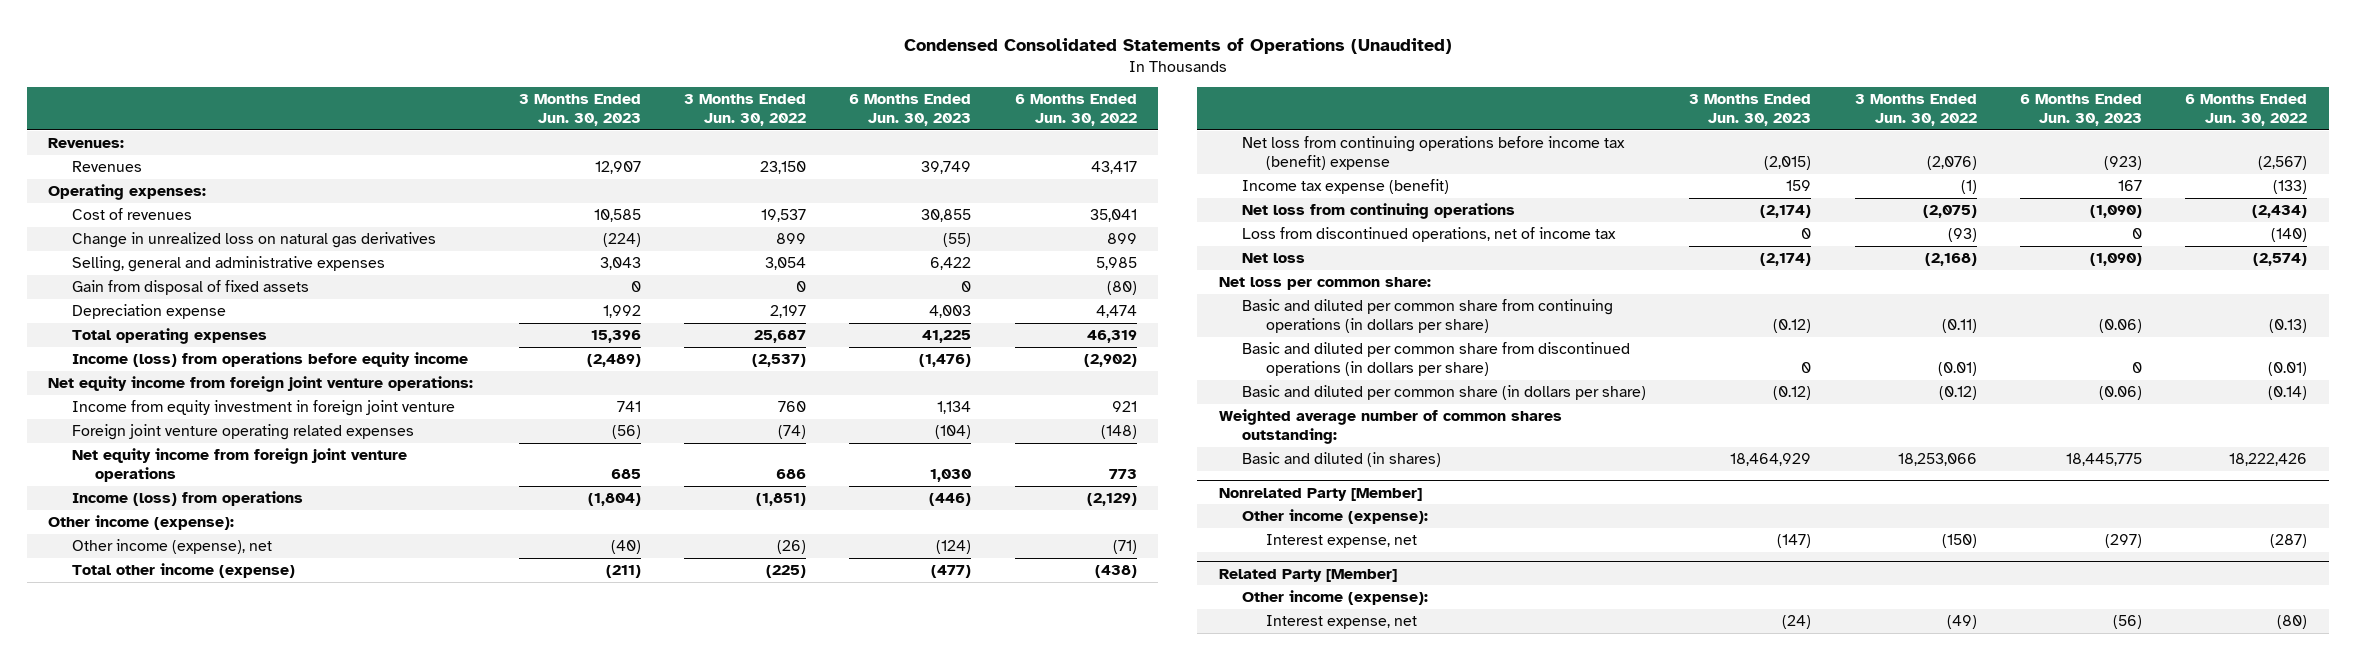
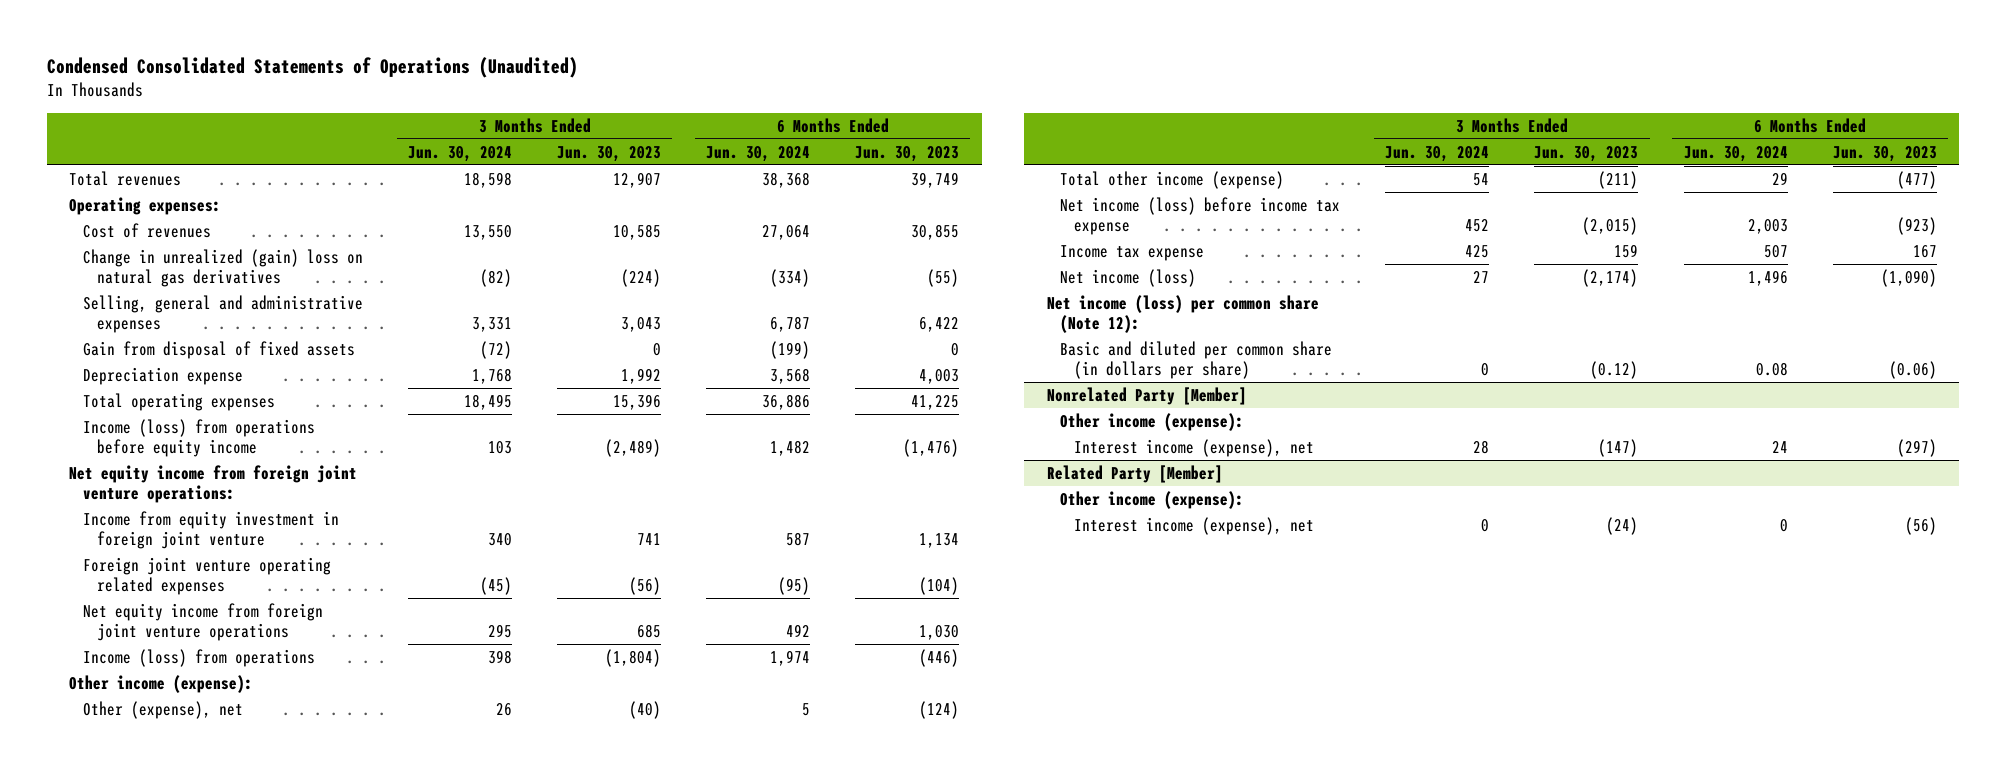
- | 3 Months Ended Jun. 30, 2023 | 3 Months Ended Jun. 30, 2022 | 6 Months Ended Jun. 30, 2023 | 6 Months Ended Jun. 30, 2022
+ | 3 Months Ended Jun. 30, 2024 | 3 Months Ended Jun. 30, 2023 | 6 Months Ended Jun. 30, 2024 | 6 Months Ended Jun. 30, 2023
- Revenues:
- Revenues | 12,907 | 23,150 | 39,749 | 43,417
+ Total revenues | 18,598 | 12,907 | 38,368 | 39,749
- Change in unrealized loss on natural gas derivatives | (224) | 899 | (55) | 899
+ Change in unrealized (gain) loss on natural gas derivatives | (82) | (224) | (334) | (55)
- Other income (expense), net | (40) | (26) | (124) | (71)
+ Other (expense), net | 26 | (40) | 5 | (124)
- Net loss from continuing operations before income tax (benefit) expense | (2,015) | (2,076) | (923) | (2,567)
- Income tax expense (benefit) | 159 | (1) | 167 | (133)
- Net loss from continuing operations | (2,174) | (2,075) | (1,090) | (2,434)
- Loss from discontinued operations, net of income tax | 0 | (93) | 0 | (140)
- Net loss | (2,174) | (2,168) | (1,090) | (2,574)
- Net loss per common share:
- Basic and diluted per common share from continuing operations (in dollars per share) | (0.12) | (0.11) | (0.06) | (0.13)
- Basic and diluted per common share from discontinued operations (in dollars per share) | 0 | (0.01) | 0 | (0.01)
+ Net income (loss) before income tax expense | 452 | (2,015) | 2,003 | (923)
+ Income tax expense | 425 | 159 | 507 | 167
+ Net income (loss) | 27 | (2,174) | 1,496 | (1,090)
+ Net income (loss) per common share (Note 12):
- Weighted average number of common shares outstanding:
- Basic and diluted (in shares) | 18,464,929 | 18,253,066 | 18,445,775 | 18,222,426
@ Nonrelated Party [Member]
- Interest expense, net | (147) | (150) | (297) | (287)
+ Interest income (expense), net | 28 | (147) | 24 | (297)
@ Related Party [Member]
- Interest expense, net | (24) | (49) | (56) | (80)
+ Interest income (expense), net | 0 | (24) | 0 | (56)

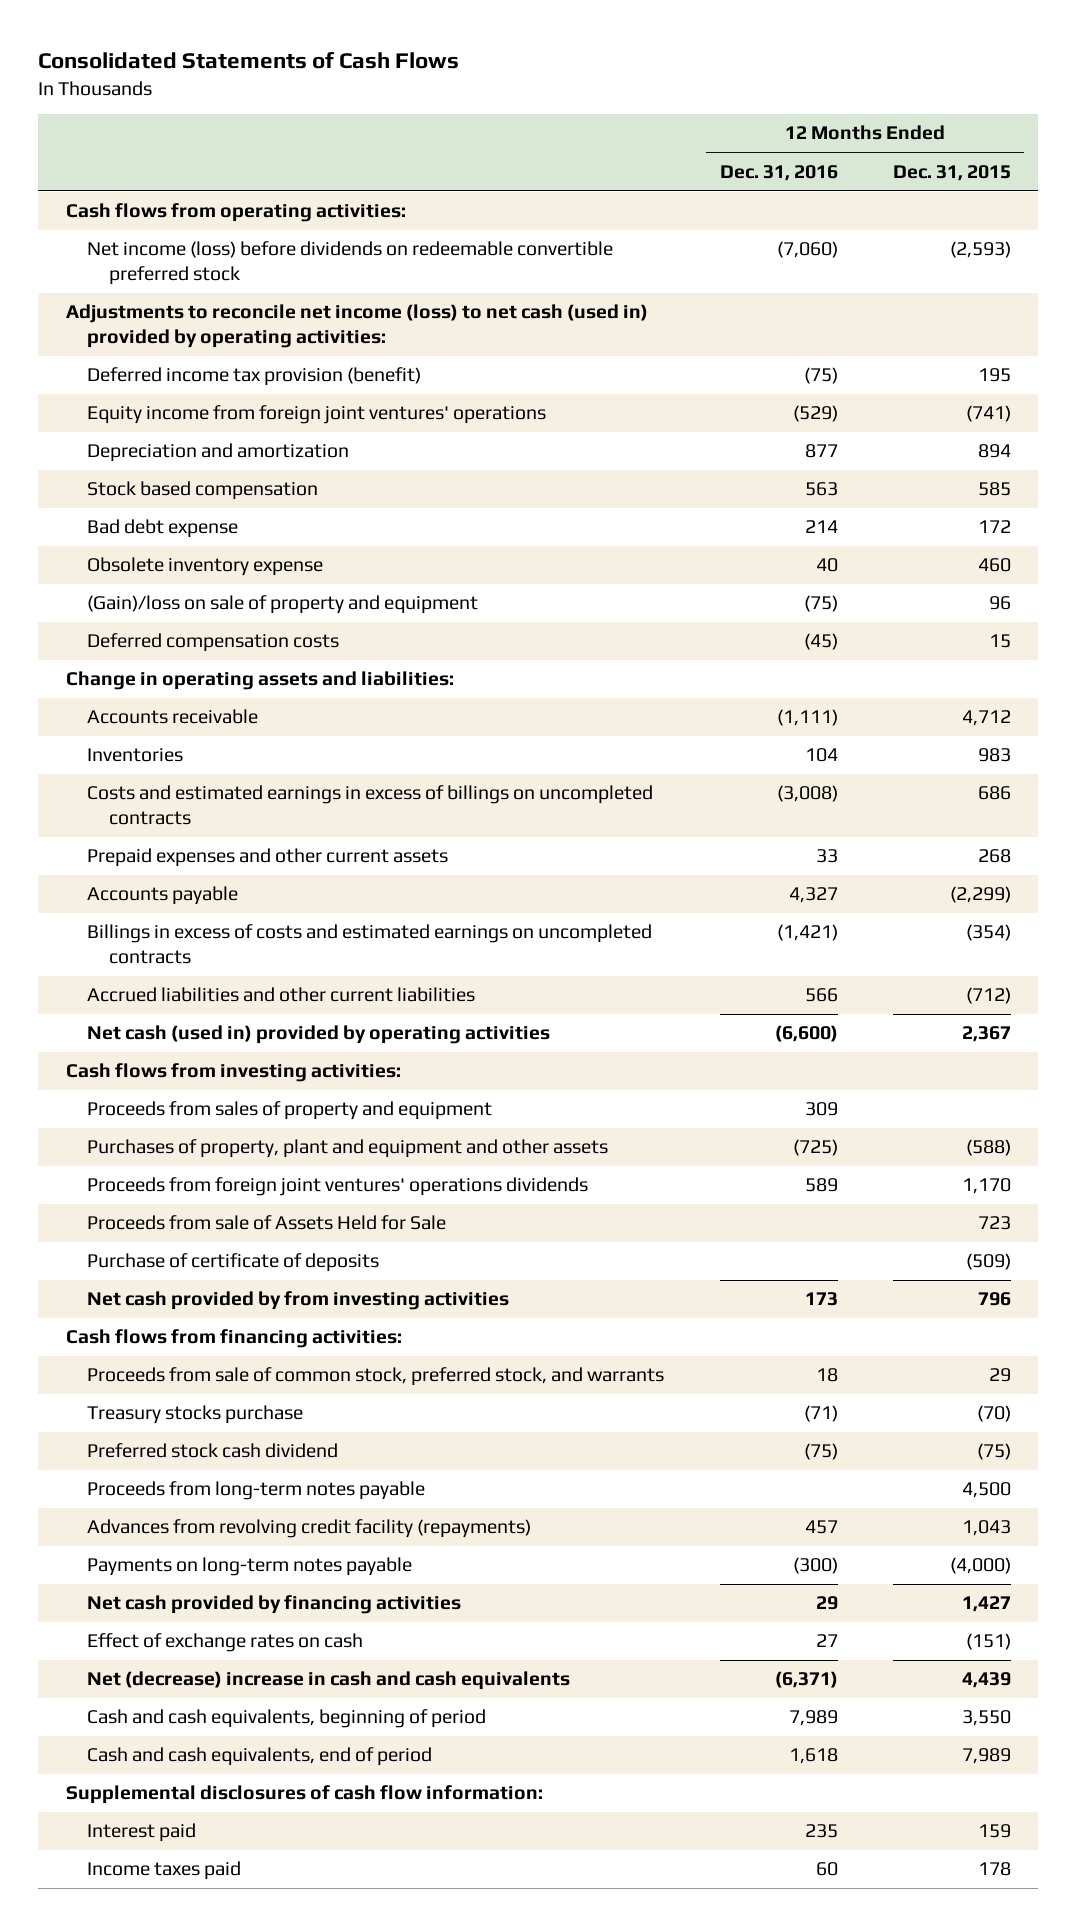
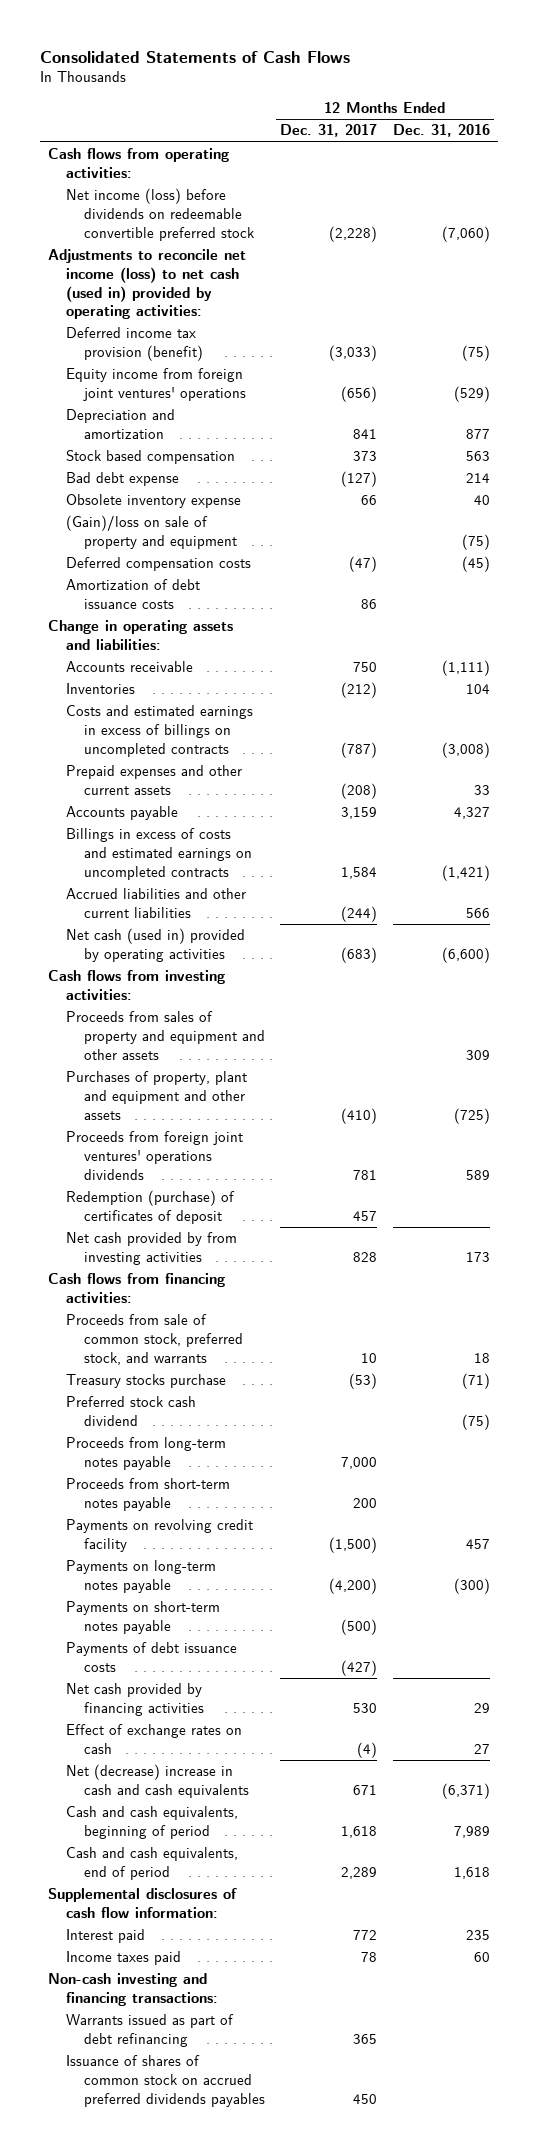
- | 12 Months Ended Dec. 31, 2016 | 12 Months Ended Dec. 31, 2015
+ | 12 Months Ended Dec. 31, 2017 | 12 Months Ended Dec. 31, 2016
+ Amortization of debt issuance costs | 86 |
- Proceeds from sales of property and equipment | 309 |
+ Proceeds from sales of property and equipment and other assets | | 309
- Proceeds from sale of Assets Held for Sale | | 723
- Purchase of certificate of deposits | | (509)
+ Redemption (purchase) of certificates of deposit | 457 |
- Advances from revolving credit facility (repayments) | 457 | 1,043
+ Proceeds from short-term notes payable | 200 |
+ Payments on revolving credit facility | (1,500) | 457
+ Payments on short-term notes payable | (500) |
+ Payments of debt issuance costs | (427) |
+ Non-cash investing and financing transactions:
+ Warrants issued as part of debt refinancing | 365 |
+ Issuance of shares of common stock on accrued preferred dividends payables | 450 |

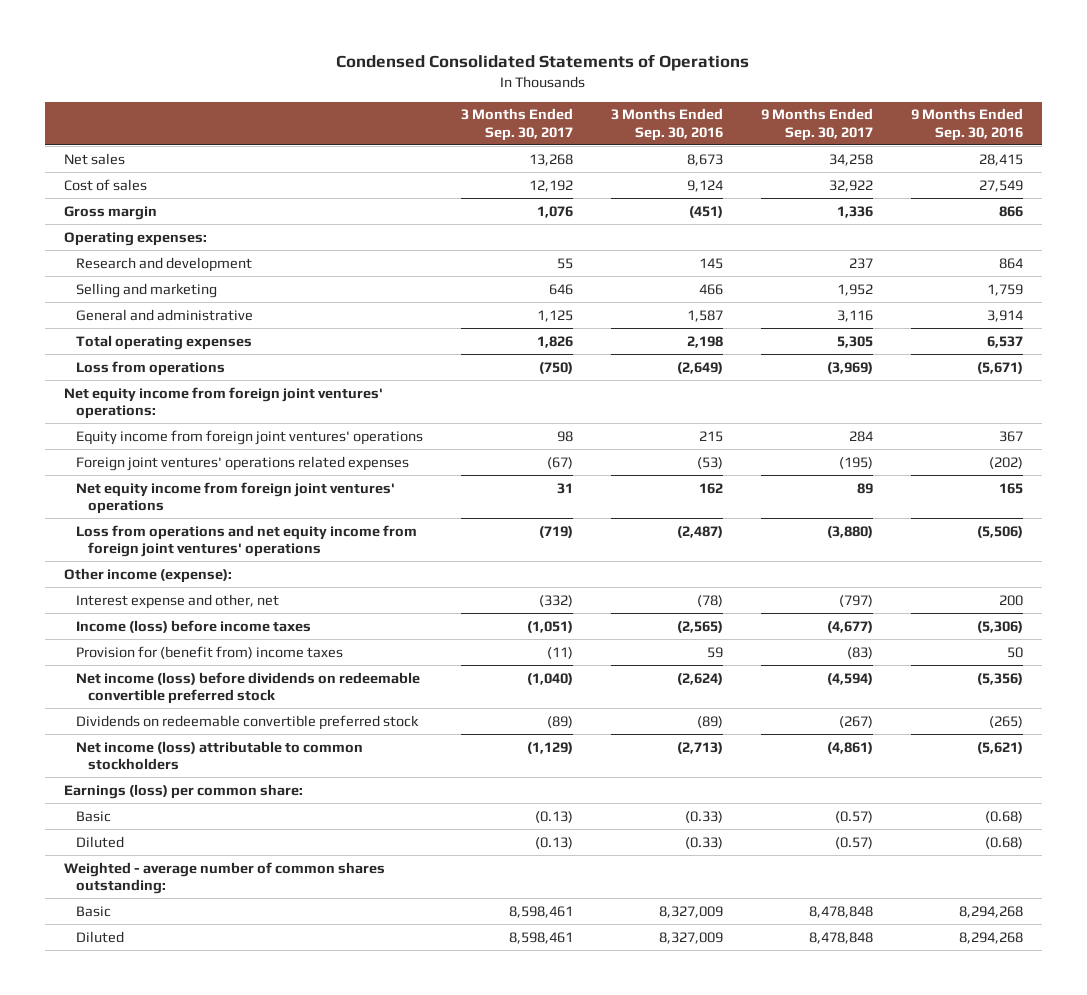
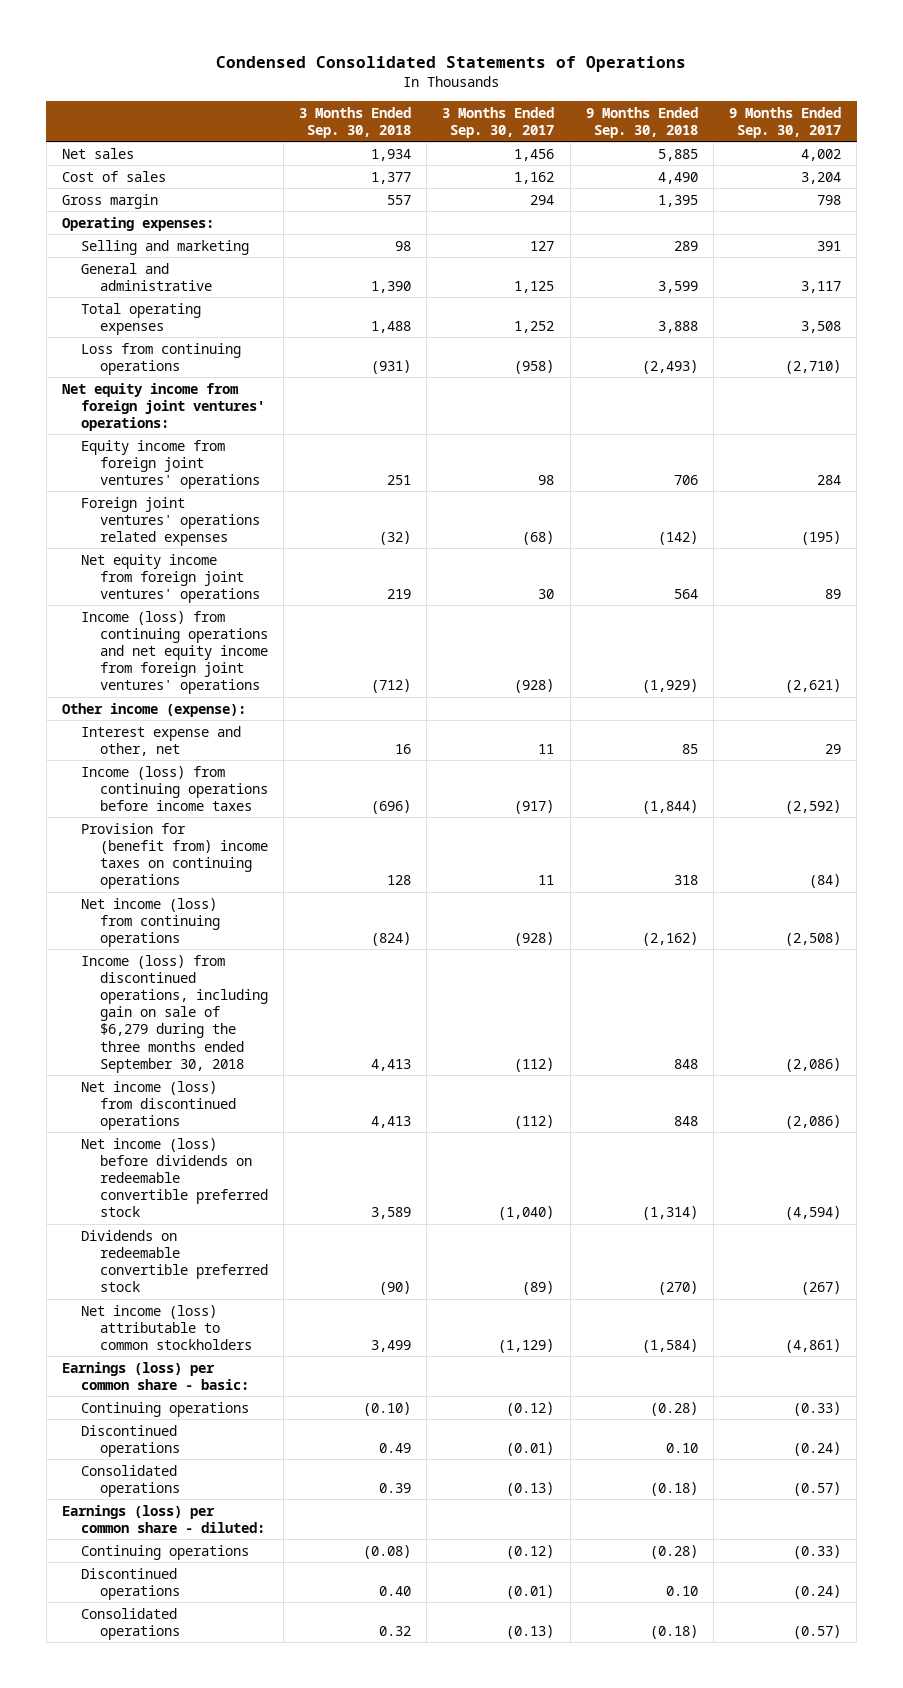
- | 3 Months Ended Sep. 30, 2017 | 3 Months Ended Sep. 30, 2016 | 9 Months Ended Sep. 30, 2017 | 9 Months Ended Sep. 30, 2016
+ | 3 Months Ended Sep. 30, 2018 | 3 Months Ended Sep. 30, 2017 | 9 Months Ended Sep. 30, 2018 | 9 Months Ended Sep. 30, 2017
- Net sales | 13,268 | 8,673 | 34,258 | 28,415
- Cost of sales | 12,192 | 9,124 | 32,922 | 27,549
- Gross margin | 1,076 | (451) | 1,336 | 866
+ Net sales | 1,934 | 1,456 | 5,885 | 4,002
+ Cost of sales | 1,377 | 1,162 | 4,490 | 3,204
+ Gross margin | 557 | 294 | 1,395 | 798
- Research and development | 55 | 145 | 237 | 864
- Selling and marketing | 646 | 466 | 1,952 | 1,759
- General and administrative | 1,125 | 1,587 | 3,116 | 3,914
- Total operating expenses | 1,826 | 2,198 | 5,305 | 6,537
- Loss from operations | (750) | (2,649) | (3,969) | (5,671)
+ Selling and marketing | 98 | 127 | 289 | 391
+ General and administrative | 1,390 | 1,125 | 3,599 | 3,117
+ Total operating expenses | 1,488 | 1,252 | 3,888 | 3,508
+ Loss from continuing operations | (931) | (958) | (2,493) | (2,710)
- Foreign joint ventures' operations related expenses | (67) | (53) | (195) | (202)
- Net equity income from foreign joint ventures' operations | 31 | 162 | 89 | 165
- Loss from operations and net equity income from foreign joint ventures' operations | (719) | (2,487) | (3,880) | (5,506)
+ Foreign joint ventures' operations related expenses | (32) | (68) | (142) | (195)
+ Net equity income from foreign joint ventures' operations | 219 | 30 | 564 | 89
+ Income (loss) from continuing operations and net equity income from foreign joint ventures' operations | (712) | (928) | (1,929) | (2,621)
- Interest expense and other, net | (332) | (78) | (797) | 200
- Income (loss) before income taxes | (1,051) | (2,565) | (4,677) | (5,306)
- Provision for (benefit from) income taxes | (11) | 59 | (83) | 50
+ Interest expense and other, net | 16 | 11 | 85 | 29
+ Income (loss) from continuing operations before income taxes | (696) | (917) | (1,844) | (2,592)
+ Provision for (benefit from) income taxes on continuing operations | 128 | 11 | 318 | (84)
+ Net income (loss) from continuing operations | (824) | (928) | (2,162) | (2,508)
+ Income (loss) from discontinued operations, including gain on sale of $6,279 during the three months ended September 30, 2018 | 4,413 | (112) | 848 | (2,086)
+ Net income (loss) from discontinued operations | 4,413 | (112) | 848 | (2,086)
- Earnings (loss) per common share:
- Basic | (0.13) | (0.33) | (0.57) | (0.68)
- Diluted | (0.13) | (0.33) | (0.57) | (0.68)
- Weighted - average number of common shares outstanding:
- Basic | 8,598,461 | 8,327,009 | 8,478,848 | 8,294,268
- Diluted | 8,598,461 | 8,327,009 | 8,478,848 | 8,294,268
+ Earnings (loss) per common share - basic:
+ Continuing operations | (0.10) | (0.12) | (0.28) | (0.33)
+ Discontinued operations | 0.49 | (0.01) | 0.10 | (0.24)
+ Consolidated operations | 0.39 | (0.13) | (0.18) | (0.57)
+ Earnings (loss) per common share - diluted:
+ Continuing operations | (0.08) | (0.12) | (0.28) | (0.33)
+ Discontinued operations | 0.40 | (0.01) | 0.10 | (0.24)
+ Consolidated operations | 0.32 | (0.13) | (0.18) | (0.57)

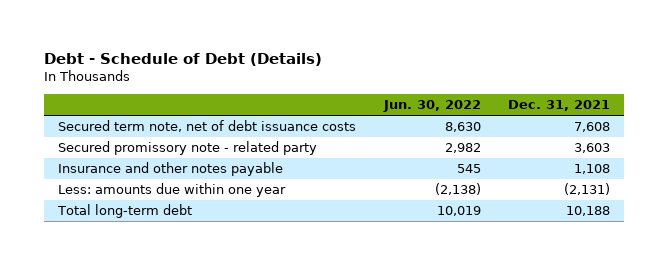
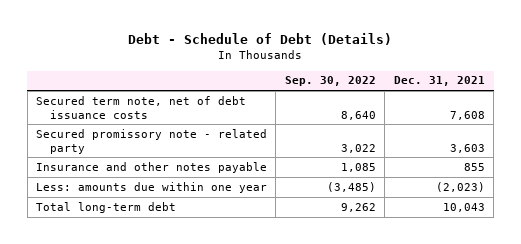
- | Jun. 30, 2022 | Dec. 31, 2021
+ | Sep. 30, 2022 | Dec. 31, 2021
- Insurance and other notes payable | 545 | 1,108
- Less: amounts due within one year | (2,138) | (2,131)
- Total long-term debt | 10,019 | 10,188
+ Insurance and other notes payable | 1,085 | 855
+ Less: amounts due within one year | (3,485) | (2,023)
+ Total long-term debt | 9,262 | 10,043

